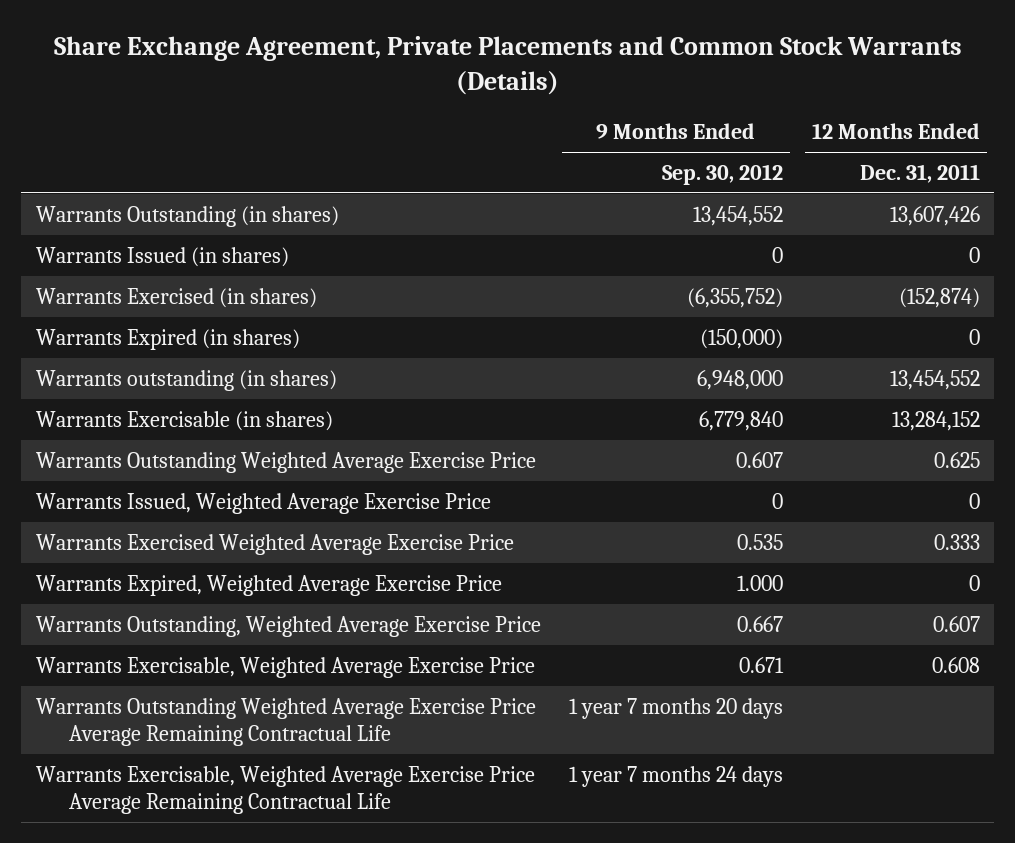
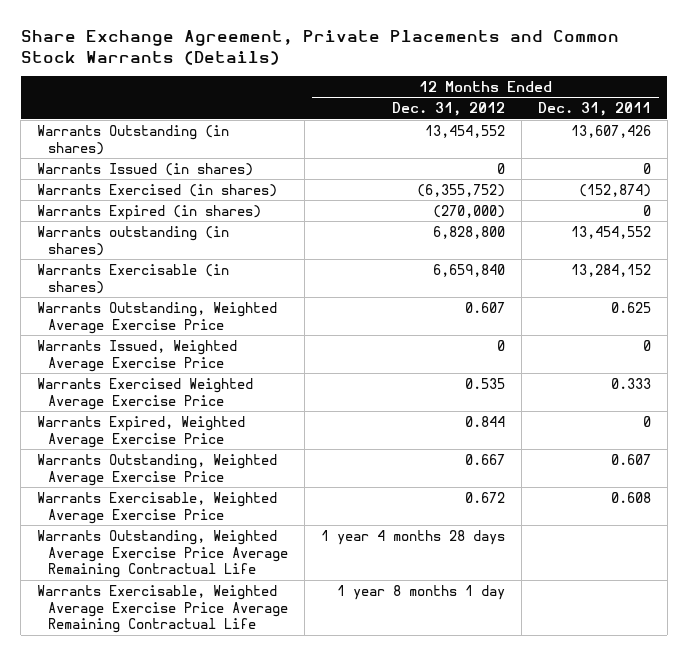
- | 9 Months Ended Sep. 30, 2012 | 12 Months Ended Dec. 31, 2011
+ | 12 Months Ended Dec. 31, 2012 | 12 Months Ended Dec. 31, 2011
- Warrants Outstanding Weighted Average Exercise Price | 0.607 | 0.625
+ Warrants Outstanding, Weighted Average Exercise Price | 0.607 | 0.625
- Warrants Outstanding Weighted Average Exercise Price Average Remaining Contractual Life | 1 year 7 months 20 days |
+ Warrants Outstanding, Weighted Average Exercise Price Average Remaining Contractual Life | 1 year 4 months 28 days |

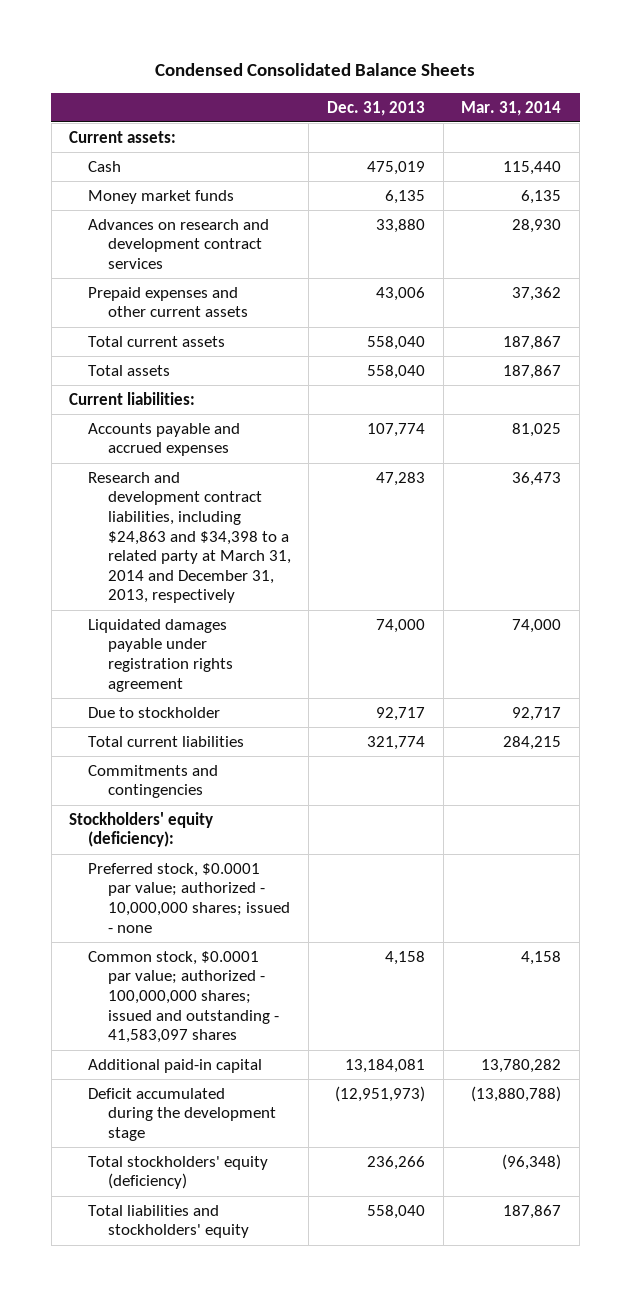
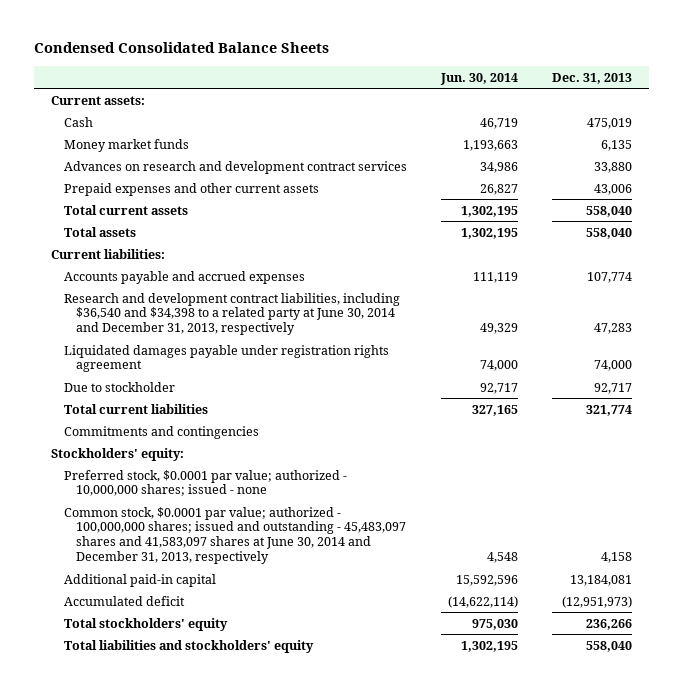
- | Dec. 31, 2013 | Mar. 31, 2014
+ | Jun. 30, 2014 | Dec. 31, 2013
- Research and development contract liabilities, including $24,863 and $34,398 to a related party at March 31, 2014 and December 31, 2013, respectively | 47,283 | 36,473
+ Research and development contract liabilities, including $36,540 and $34,398 to a related party at June 30, 2014 and December 31, 2013, respectively | 49,329 | 47,283
- Stockholders' equity (deficiency):
+ Stockholders' equity:
- Common stock, $0.0001 par value; authorized - 100,000,000 shares; issued and outstanding - 41,583,097 shares | 4,158 | 4,158
+ Common stock, $0.0001 par value; authorized - 100,000,000 shares; issued and outstanding - 45,483,097 shares and 41,583,097 shares at June 30, 2014 and December 31, 2013, respectively | 4,548 | 4,158
- Deficit accumulated during the development stage | (12,951,973) | (13,880,788)
- Total stockholders' equity (deficiency) | 236,266 | (96,348)
+ Accumulated deficit | (14,622,114) | (12,951,973)
+ Total stockholders' equity | 975,030 | 236,266

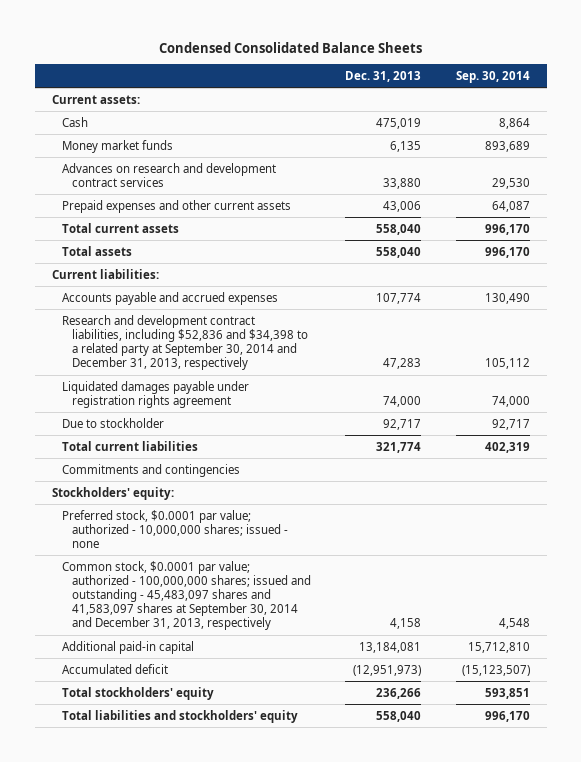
- | Jun. 30, 2014 | Dec. 31, 2013
+ | Dec. 31, 2013 | Sep. 30, 2014
- Research and development contract liabilities, including $36,540 and $34,398 to a related party at June 30, 2014 and December 31, 2013, respectively | 49,329 | 47,283
+ Research and development contract liabilities, including $52,836 and $34,398 to a related party at September 30, 2014 and December 31, 2013, respectively | 47,283 | 105,112
- Common stock, $0.0001 par value; authorized - 100,000,000 shares; issued and outstanding - 45,483,097 shares and 41,583,097 shares at June 30, 2014 and December 31, 2013, respectively | 4,548 | 4,158
+ Common stock, $0.0001 par value; authorized - 100,000,000 shares; issued and outstanding - 45,483,097 shares and 41,583,097 shares at September 30, 2014 and December 31, 2013, respectively | 4,158 | 4,548

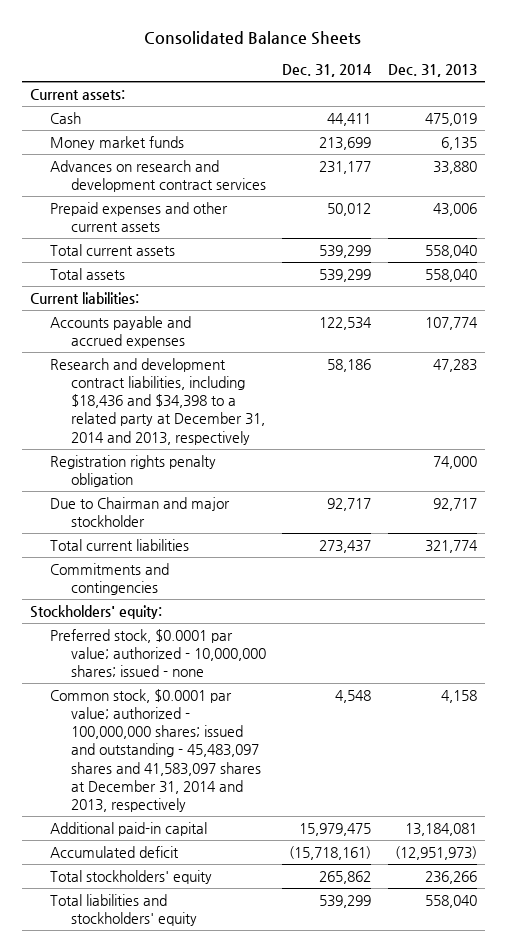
- Condensed Consolidated Balance Sheets
+ Consolidated Balance Sheets
- | Dec. 31, 2013 | Sep. 30, 2014
+ | Dec. 31, 2014 | Dec. 31, 2013
- Research and development contract liabilities, including $52,836 and $34,398 to a related party at September 30, 2014 and December 31, 2013, respectively | 47,283 | 105,112
- Liquidated damages payable under registration rights agreement | 74,000 | 74,000
- Due to stockholder | 92,717 | 92,717
+ Research and development contract liabilities, including $18,436 and $34,398 to a related party at December 31, 2014 and 2013, respectively | 58,186 | 47,283
+ Registration rights penalty obligation | | 74,000
+ Due to Chairman and major stockholder | 92,717 | 92,717
- Common stock, $0.0001 par value; authorized - 100,000,000 shares; issued and outstanding - 45,483,097 shares and 41,583,097 shares at September 30, 2014 and December 31, 2013, respectively | 4,158 | 4,548
+ Common stock, $0.0001 par value; authorized - 100,000,000 shares; issued and outstanding - 45,483,097 shares and 41,583,097 shares at December 31, 2014 and 2013, respectively | 4,548 | 4,158

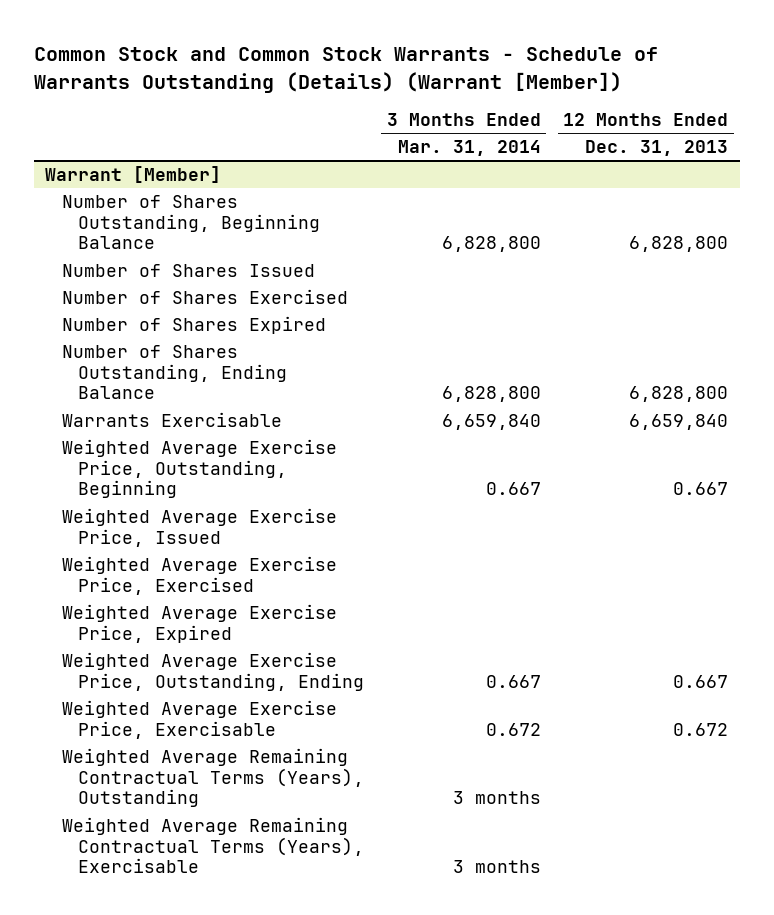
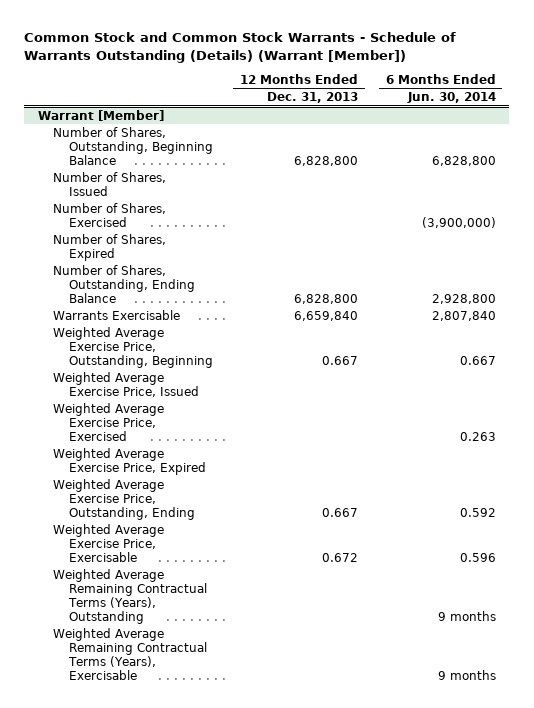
- | 3 Months Ended Mar. 31, 2014 | 12 Months Ended Dec. 31, 2013
+ | 12 Months Ended Dec. 31, 2013 | 6 Months Ended Jun. 30, 2014
@ Warrant [Member]
- Number of Shares Outstanding, Beginning Balance | 6,828,800 | 6,828,800
- Number of Shares Issued
- Number of Shares Exercised
- Number of Shares Expired
- Number of Shares Outstanding, Ending Balance | 6,828,800 | 6,828,800
+ Number of Shares, Outstanding, Beginning Balance | 6,828,800 | 6,828,800
+ Number of Shares, Issued
+ Number of Shares, Exercised | | (3,900,000)
+ Number of Shares, Expired
+ Number of Shares, Outstanding, Ending Balance | 6,828,800 | 2,928,800

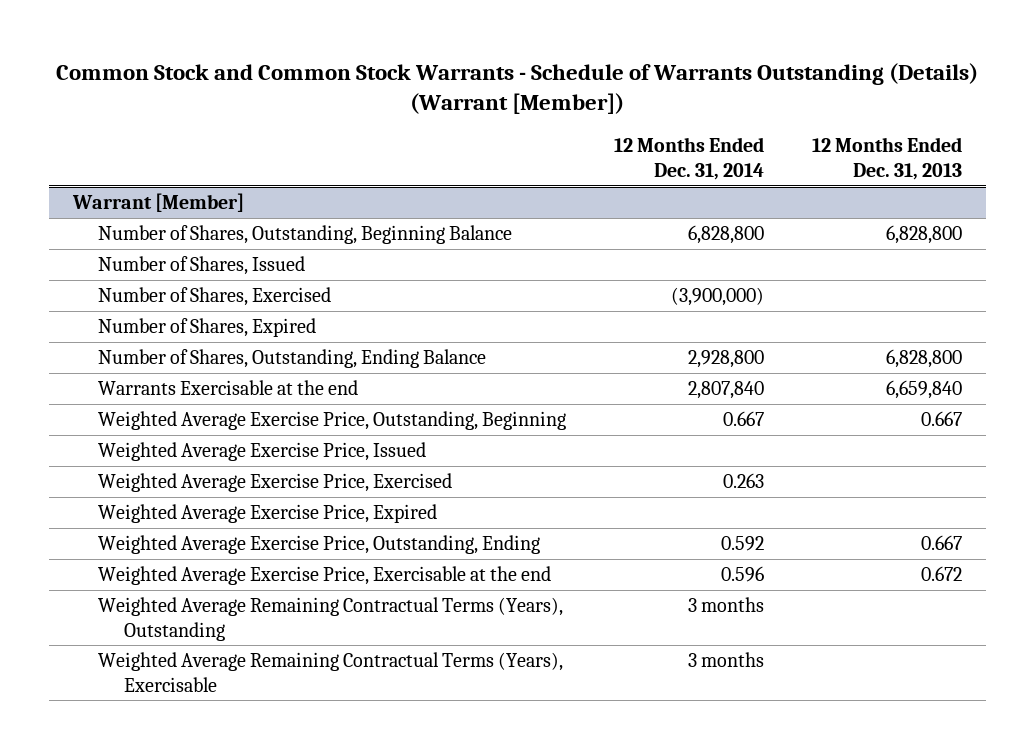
- | 12 Months Ended Dec. 31, 2013 | 6 Months Ended Jun. 30, 2014
+ | 12 Months Ended Dec. 31, 2014 | 12 Months Ended Dec. 31, 2013
@ Warrant [Member]
- Warrants Exercisable | 6,659,840 | 2,807,840
+ Warrants Exercisable at the end | 2,807,840 | 6,659,840
- Weighted Average Exercise Price, Exercisable | 0.672 | 0.596
+ Weighted Average Exercise Price, Exercisable at the end | 0.596 | 0.672

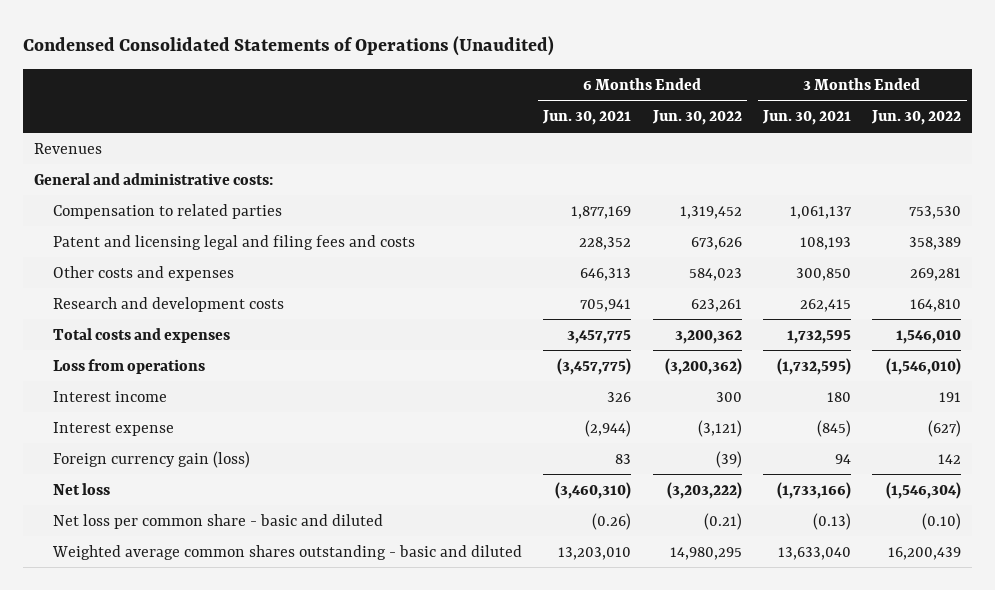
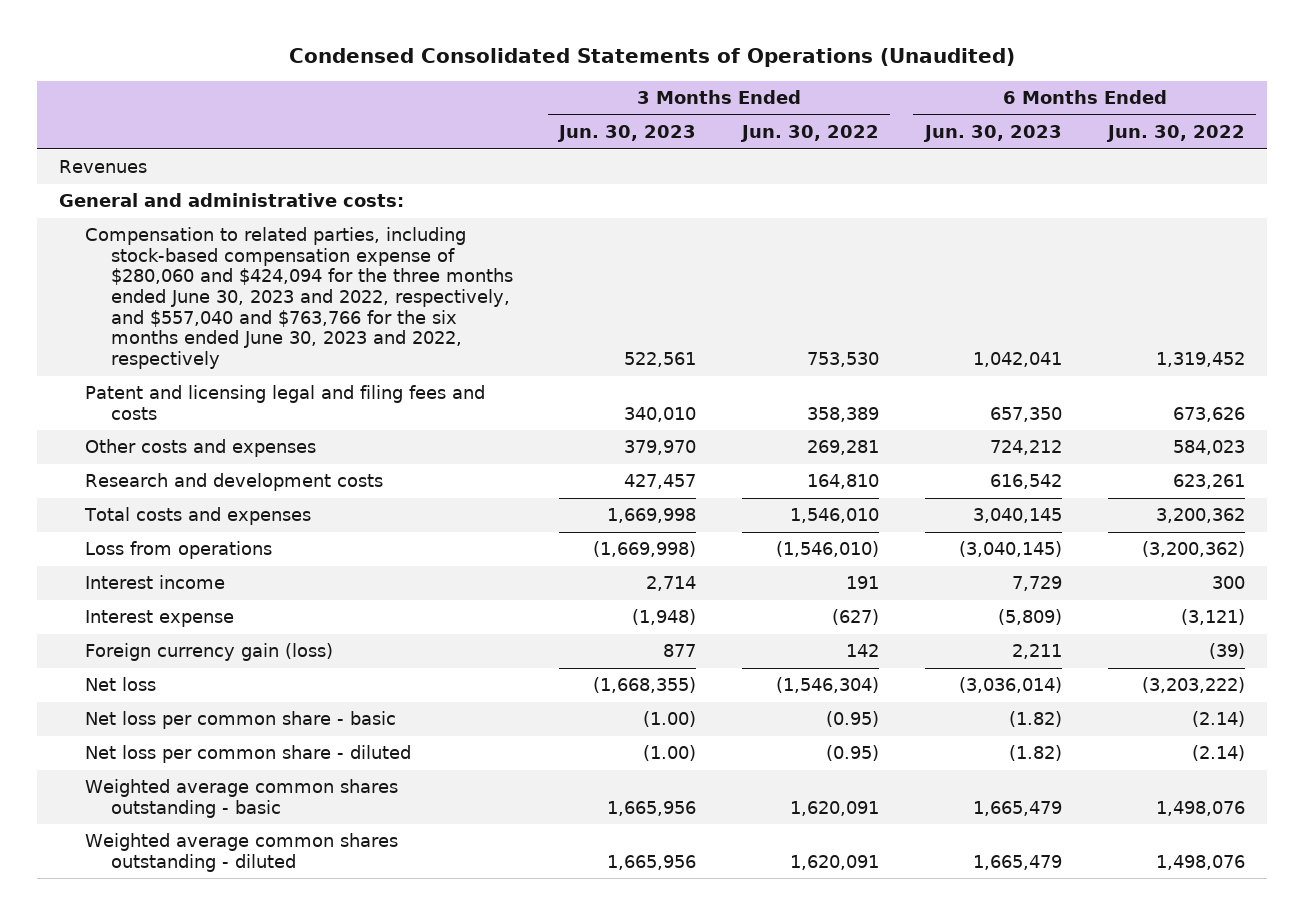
- | 6 Months Ended Jun. 30, 2021 | 6 Months Ended Jun. 30, 2022 | 3 Months Ended Jun. 30, 2021 | 3 Months Ended Jun. 30, 2022
+ | 3 Months Ended Jun. 30, 2023 | 3 Months Ended Jun. 30, 2022 | 6 Months Ended Jun. 30, 2023 | 6 Months Ended Jun. 30, 2022
- Compensation to related parties | 1,877,169 | 1,319,452 | 1,061,137 | 753,530
+ Compensation to related parties, including stock-based compensation expense of $280,060 and $424,094 for the three months ended June 30, 2023 and 2022, respectively, and $557,040 and $763,766 for the six months ended June 30, 2023 and 2022, respectively | 522,561 | 753,530 | 1,042,041 | 1,319,452
- Net loss per common share - basic and diluted | (0.26) | (0.21) | (0.13) | (0.10)
- Weighted average common shares outstanding - basic and diluted | 13,203,010 | 14,980,295 | 13,633,040 | 16,200,439
+ Net loss per common share - basic | (1.00) | (0.95) | (1.82) | (2.14)
+ Net loss per common share - diluted | (1.00) | (0.95) | (1.82) | (2.14)
+ Weighted average common shares outstanding - basic | 1,665,956 | 1,620,091 | 1,665,479 | 1,498,076
+ Weighted average common shares outstanding - diluted | 1,665,956 | 1,620,091 | 1,665,479 | 1,498,076

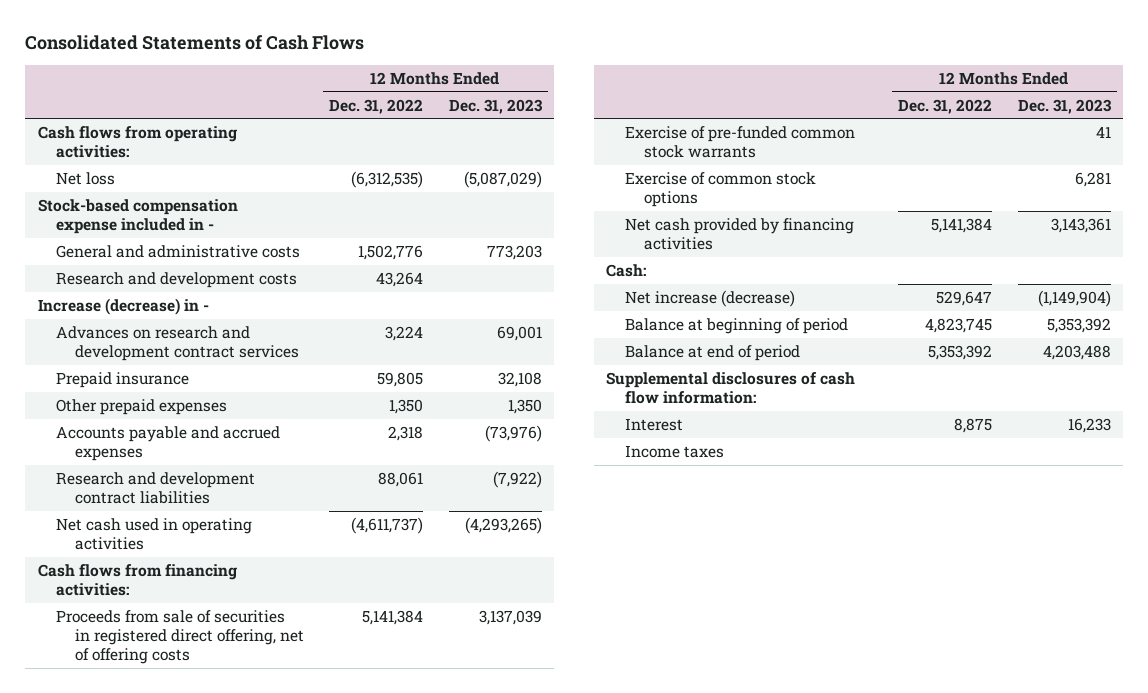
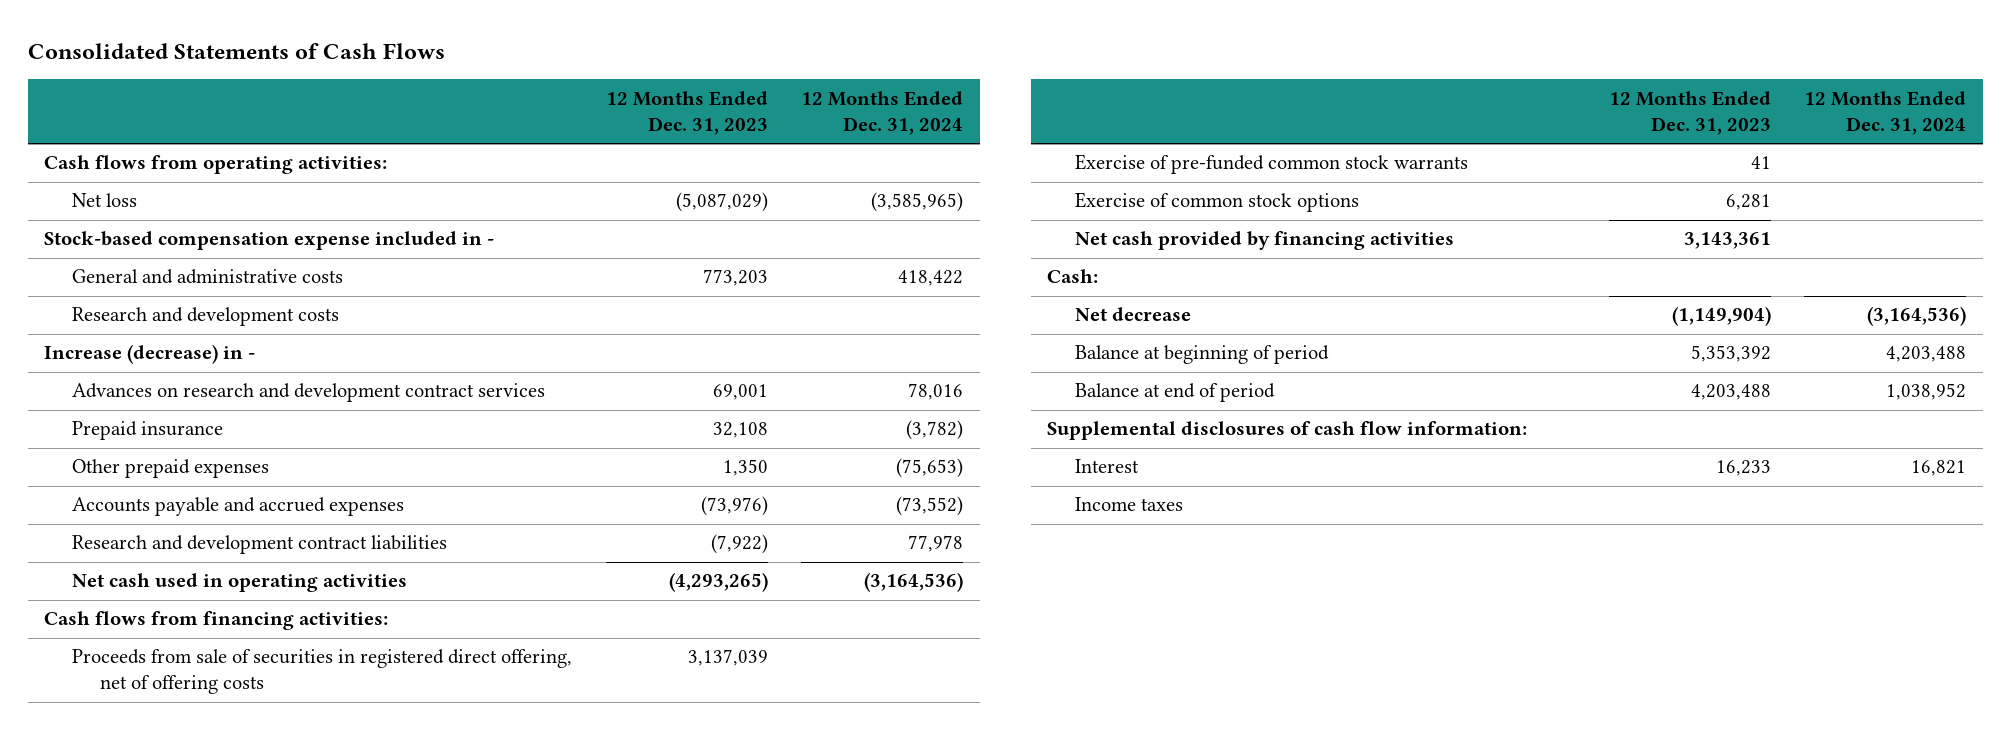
- | 12 Months Ended Dec. 31, 2022 | 12 Months Ended Dec. 31, 2023
+ | 12 Months Ended Dec. 31, 2023 | 12 Months Ended Dec. 31, 2024
- Net increase (decrease) | 529,647 | (1,149,904)
+ Net decrease | (1,149,904) | (3,164,536)

